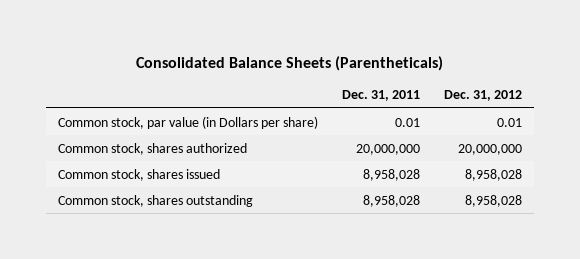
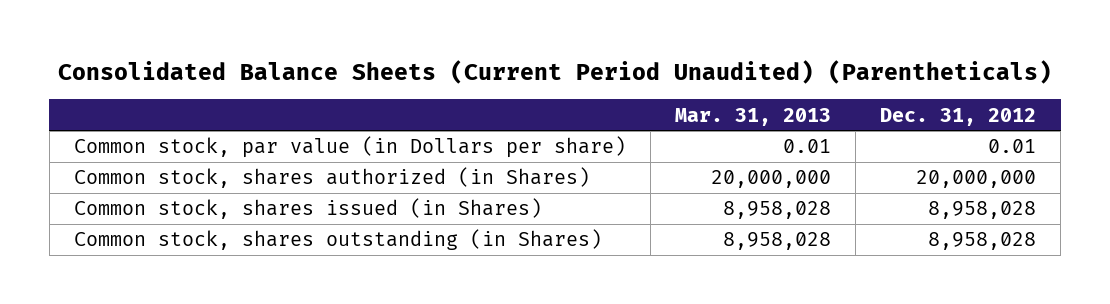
- Consolidated Balance Sheets (Parentheticals)
+ Consolidated Balance Sheets (Current Period Unaudited) (Parentheticals)
- | Dec. 31, 2011 | Dec. 31, 2012
+ | Mar. 31, 2013 | Dec. 31, 2012
- Common stock, shares authorized | 20,000,000 | 20,000,000
- Common stock, shares issued | 8,958,028 | 8,958,028
- Common stock, shares outstanding | 8,958,028 | 8,958,028
+ Common stock, shares authorized (in Shares) | 20,000,000 | 20,000,000
+ Common stock, shares issued (in Shares) | 8,958,028 | 8,958,028
+ Common stock, shares outstanding (in Shares) | 8,958,028 | 8,958,028

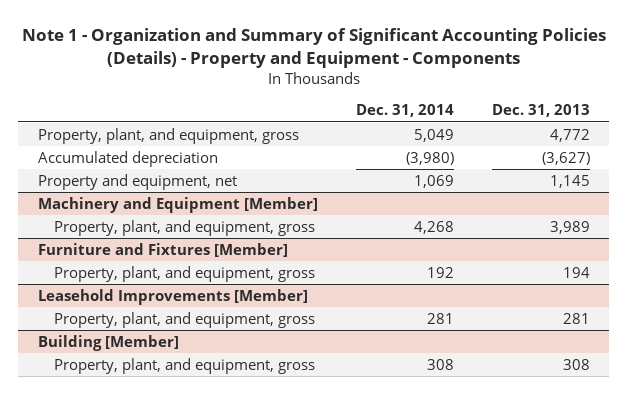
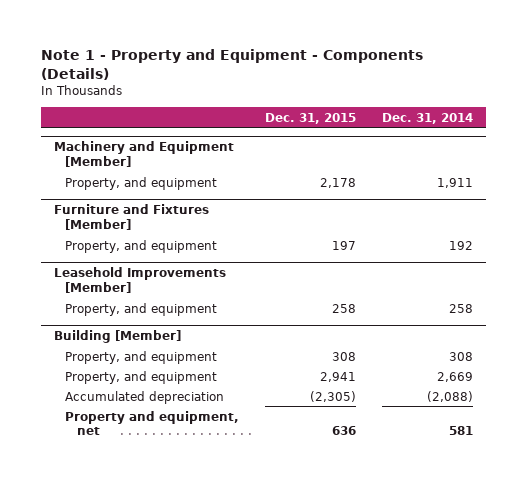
- Note 1 - Organization and Summary of Significant Accounting Policies (Details) - Property and Equipment - Components
+ Note 1 - Property and Equipment - Components (Details)
- | Dec. 31, 2014 | Dec. 31, 2013
+ | Dec. 31, 2015 | Dec. 31, 2014
- Property, plant, and equipment, gross | 5,049 | 4,772
- Accumulated depreciation | (3,980) | (3,627)
- Property and equipment, net | 1,069 | 1,145
@ Machinery and Equipment [Member]
- Property, plant, and equipment, gross | 4,268 | 3,989
+ Property, and equipment | 2,178 | 1,911
@ Furniture and Fixtures [Member]
- Property, plant, and equipment, gross | 192 | 194
+ Property, and equipment | 197 | 192
@ Leasehold Improvements [Member]
- Property, plant, and equipment, gross | 281 | 281
+ Property, and equipment | 258 | 258
@ Building [Member]
- Property, plant, and equipment, gross | 308 | 308
+ Property, and equipment | 308 | 308
+ Property, and equipment | 2,941 | 2,669
+ Accumulated depreciation | (2,305) | (2,088)
+ Property and equipment, net | 636 | 581

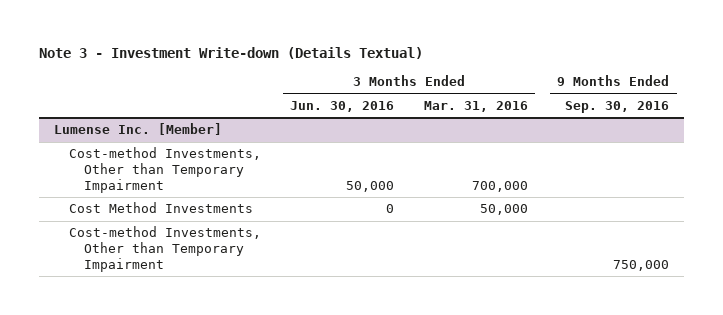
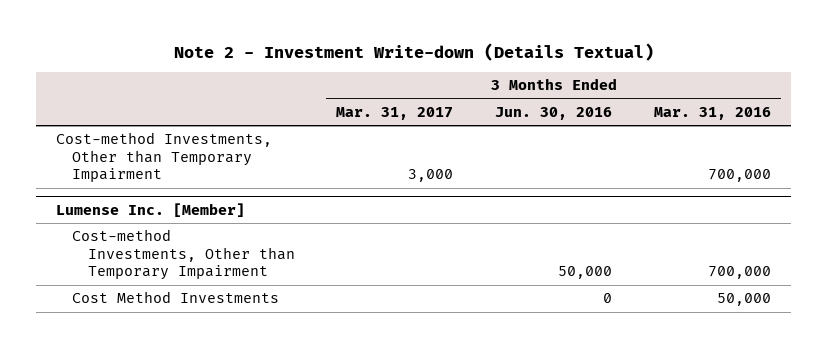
- Note 3 - Investment Write-down (Details Textual)
+ Note 2 - Investment Write-down (Details Textual)
- | 3 Months Ended Jun. 30, 2016 | 3 Months Ended Mar. 31, 2016 | 9 Months Ended Sep. 30, 2016
+ | 3 Months Ended Mar. 31, 2017 | 3 Months Ended Jun. 30, 2016 | 3 Months Ended Mar. 31, 2016
+ Cost-method Investments, Other than Temporary Impairment | 3,000 | | 700,000
@ Lumense Inc. [Member]
- Cost-method Investments, Other than Temporary Impairment | | | 750,000

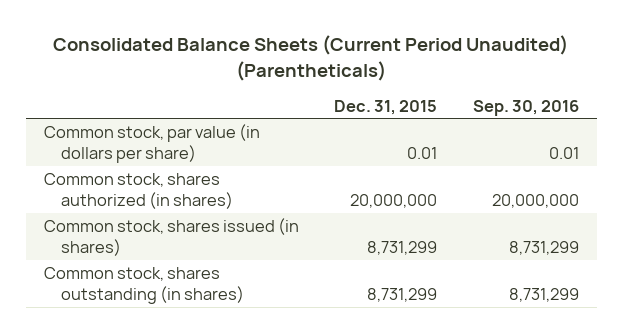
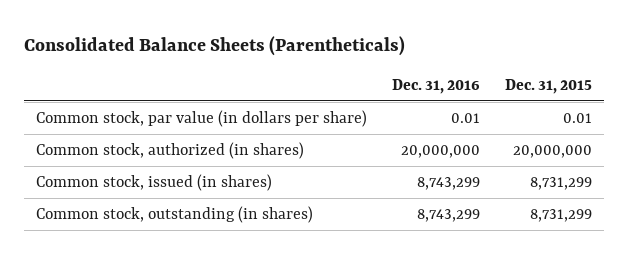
- Consolidated Balance Sheets (Current Period Unaudited) (Parentheticals)
+ Consolidated Balance Sheets (Parentheticals)
- | Dec. 31, 2015 | Sep. 30, 2016
+ | Dec. 31, 2016 | Dec. 31, 2015
- Common stock, shares authorized (in shares) | 20,000,000 | 20,000,000
- Common stock, shares issued (in shares) | 8,731,299 | 8,731,299
- Common stock, shares outstanding (in shares) | 8,731,299 | 8,731,299
+ Common stock, authorized (in shares) | 20,000,000 | 20,000,000
+ Common stock, issued (in shares) | 8,743,299 | 8,731,299
+ Common stock, outstanding (in shares) | 8,743,299 | 8,731,299

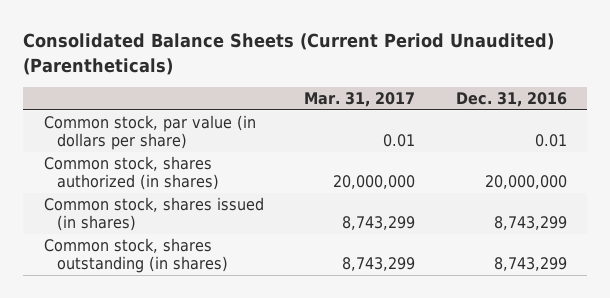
- Consolidated Balance Sheets (Parentheticals)
+ Consolidated Balance Sheets (Current Period Unaudited) (Parentheticals)
- | Dec. 31, 2016 | Dec. 31, 2015
+ | Mar. 31, 2017 | Dec. 31, 2016
- Common stock, authorized (in shares) | 20,000,000 | 20,000,000
- Common stock, issued (in shares) | 8,743,299 | 8,731,299
- Common stock, outstanding (in shares) | 8,743,299 | 8,731,299
+ Common stock, shares authorized (in shares) | 20,000,000 | 20,000,000
+ Common stock, shares issued (in shares) | 8,743,299 | 8,743,299
+ Common stock, shares outstanding (in shares) | 8,743,299 | 8,743,299

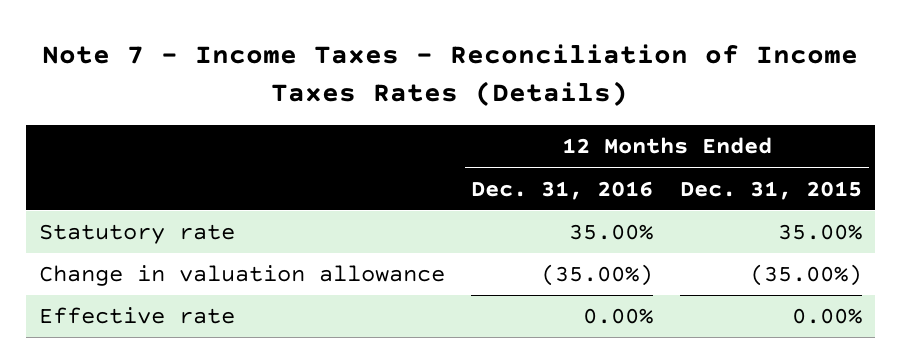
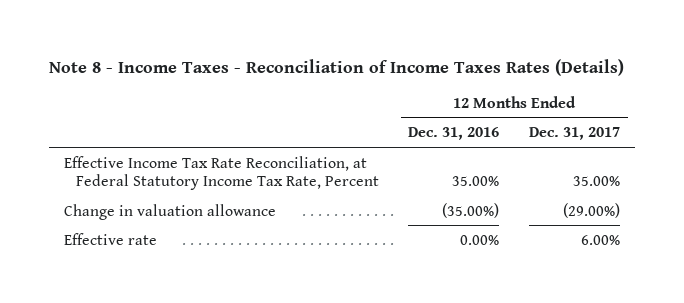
- Note 7 - Income Taxes - Reconciliation of Income Taxes Rates (Details)
+ Note 8 - Income Taxes - Reconciliation of Income Taxes Rates (Details)
- | 12 Months Ended Dec. 31, 2016 | 12 Months Ended Dec. 31, 2015
+ | 12 Months Ended Dec. 31, 2016 | 12 Months Ended Dec. 31, 2017
- Statutory rate | 35.00% | 35.00%
+ Effective Income Tax Rate Reconciliation, at Federal Statutory Income Tax Rate, Percent | 35.00% | 35.00%

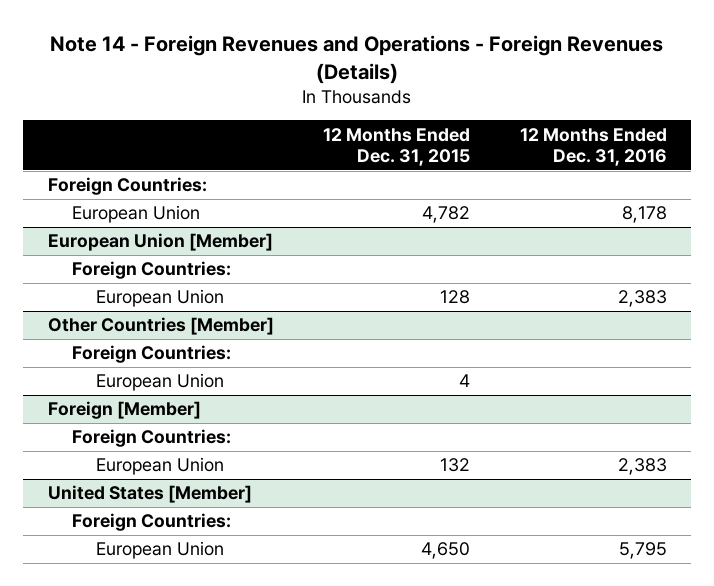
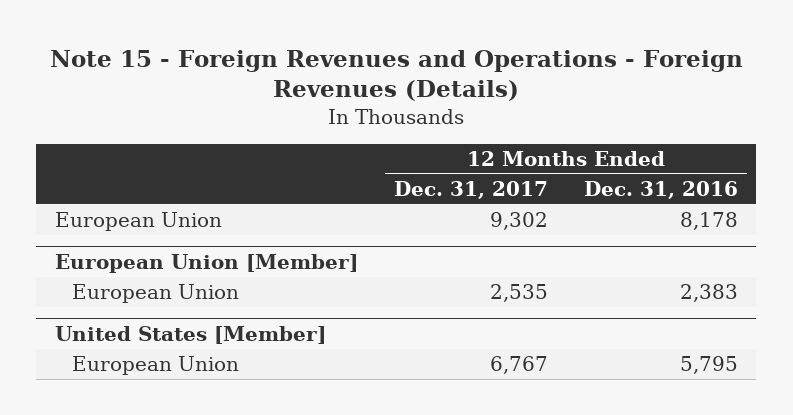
- Note 14 - Foreign Revenues and Operations - Foreign Revenues (Details)
+ Note 15 - Foreign Revenues and Operations - Foreign Revenues (Details)
- | 12 Months Ended Dec. 31, 2015 | 12 Months Ended Dec. 31, 2016
+ | 12 Months Ended Dec. 31, 2017 | 12 Months Ended Dec. 31, 2016
- Foreign Countries:
@ European Union [Member]
- Foreign Countries:
- Other Countries [Member]
- Foreign Countries:
- European Union | 4 |
- Foreign [Member]
- Foreign Countries:
- European Union | 132 | 2,383
@ United States [Member]
- Foreign Countries:

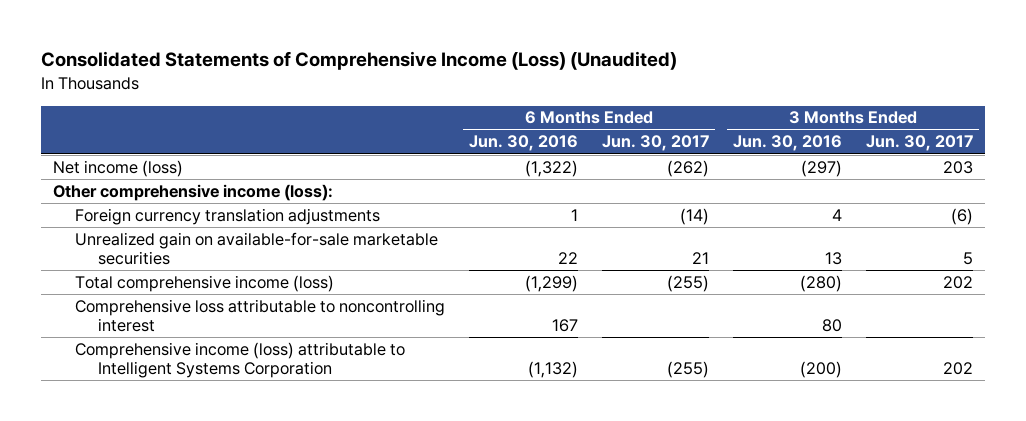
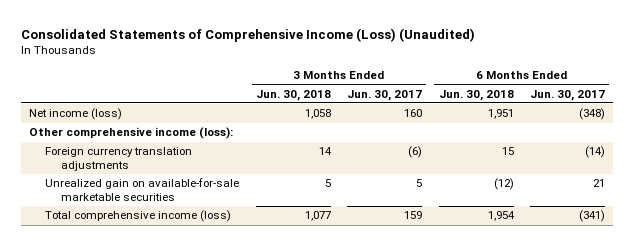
- | 6 Months Ended Jun. 30, 2016 | 6 Months Ended Jun. 30, 2017 | 3 Months Ended Jun. 30, 2016 | 3 Months Ended Jun. 30, 2017
+ | 3 Months Ended Jun. 30, 2018 | 3 Months Ended Jun. 30, 2017 | 6 Months Ended Jun. 30, 2018 | 6 Months Ended Jun. 30, 2017
- Net income (loss) | (1,322) | (262) | (297) | 203
+ Net income (loss) | 1,058 | 160 | 1,951 | (348)
- Total comprehensive income (loss) | (1,299) | (255) | (280) | 202
- Comprehensive loss attributable to noncontrolling interest | 167 | | 80 |
- Comprehensive income (loss) attributable to Intelligent Systems Corporation | (1,132) | (255) | (200) | 202
+ Total comprehensive income (loss) | 1,077 | 159 | 1,954 | (341)

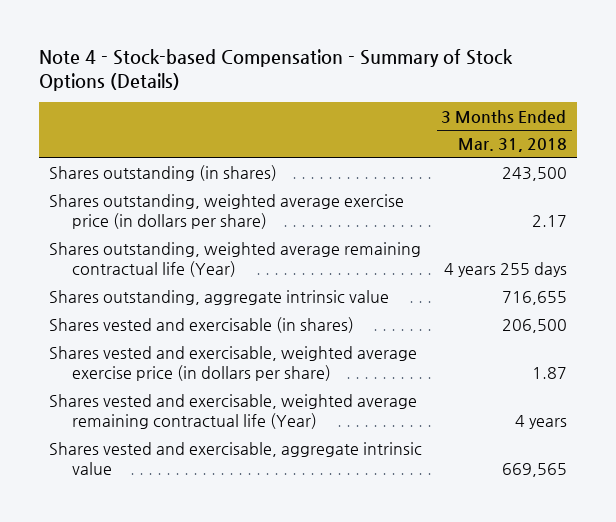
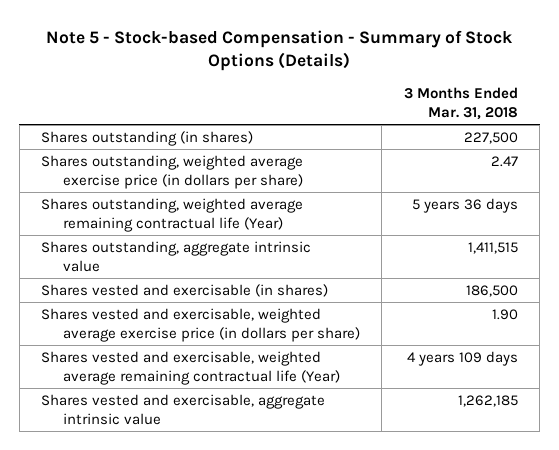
- Note 4 - Stock-based Compensation - Summary of Stock Options (Details)
+ Note 5 - Stock-based Compensation - Summary of Stock Options (Details)
- Shares outstanding (in shares) | 243,500
- Shares outstanding, weighted average exercise price (in dollars per share) | 2.17
- Shares outstanding, weighted average remaining contractual life (Year) | 4 years 255 days
- Shares outstanding, aggregate intrinsic value | 716,655
- Shares vested and exercisable (in shares) | 206,500
- Shares vested and exercisable, weighted average exercise price (in dollars per share) | 1.87
- Shares vested and exercisable, weighted average remaining contractual life (Year) | 4 years
- Shares vested and exercisable, aggregate intrinsic value | 669,565
+ Shares outstanding (in shares) | 227,500
+ Shares outstanding, weighted average exercise price (in dollars per share) | 2.47
+ Shares outstanding, weighted average remaining contractual life (Year) | 5 years 36 days
+ Shares outstanding, aggregate intrinsic value | 1,411,515
+ Shares vested and exercisable (in shares) | 186,500
+ Shares vested and exercisable, weighted average exercise price (in dollars per share) | 1.90
+ Shares vested and exercisable, weighted average remaining contractual life (Year) | 4 years 109 days
+ Shares vested and exercisable, aggregate intrinsic value | 1,262,185

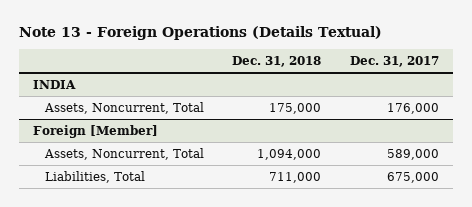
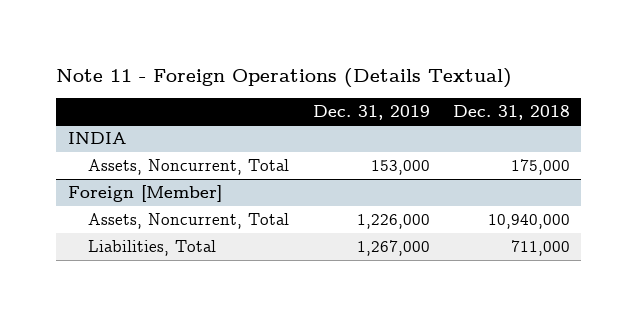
- Note 13 - Foreign Operations (Details Textual)
+ Note 11 - Foreign Operations (Details Textual)
- | Dec. 31, 2018 | Dec. 31, 2017
+ | Dec. 31, 2019 | Dec. 31, 2018
@ Foreign [Member]
- Assets, Noncurrent, Total | 1,094,000 | 589,000
+ Assets, Noncurrent, Total | 1,226,000 | 10,940,000

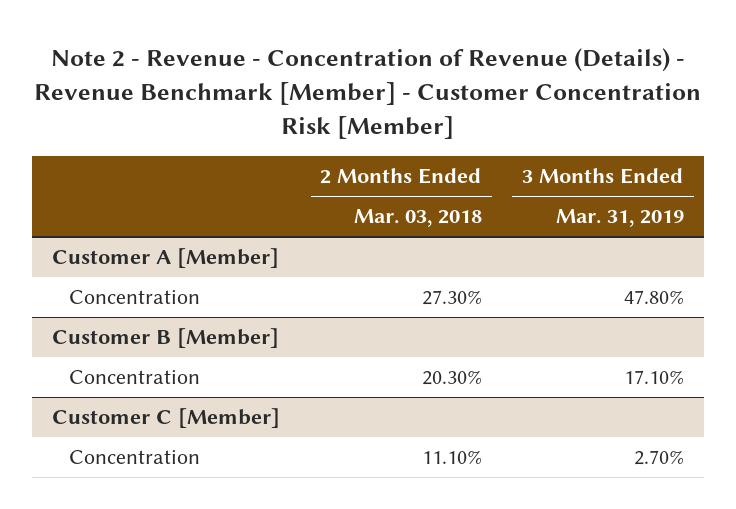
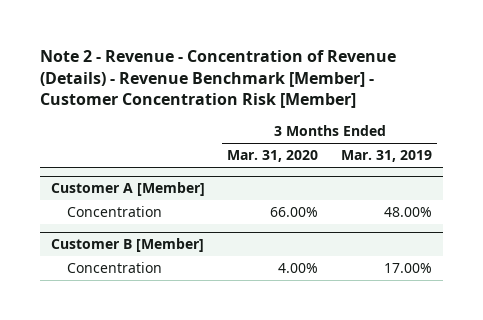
- | 2 Months Ended Mar. 03, 2018 | 3 Months Ended Mar. 31, 2019
+ | 3 Months Ended Mar. 31, 2020 | 3 Months Ended Mar. 31, 2019
@ Customer A [Member]
- Concentration | 27.30% | 47.80%
+ Concentration | 66.00% | 48.00%
@ Customer B [Member]
- Concentration | 20.30% | 17.10%
- Customer C [Member]
- Concentration | 11.10% | 2.70%
@ Customer B [Member]
+ Concentration | 4.00% | 17.00%

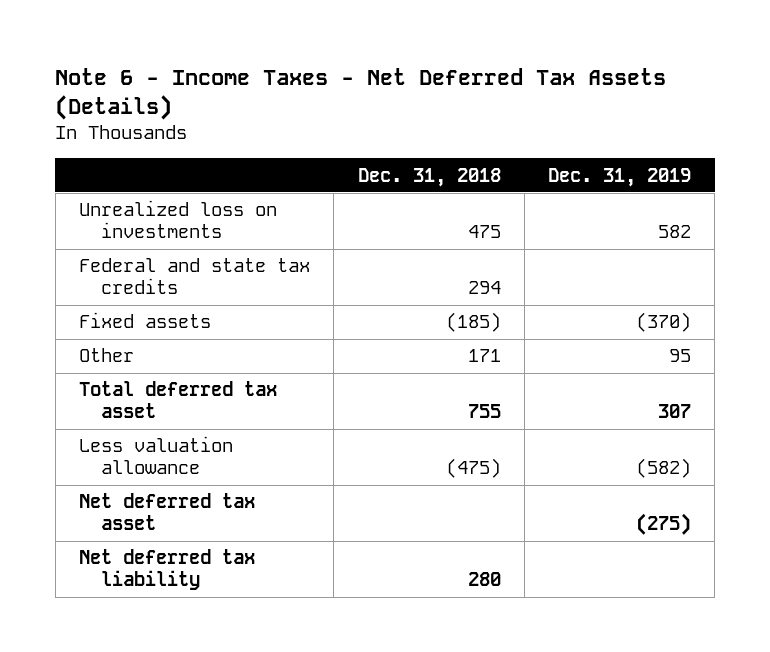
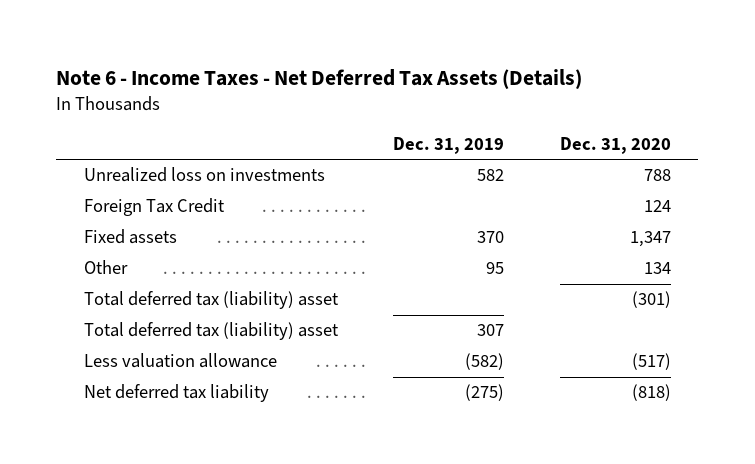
- | Dec. 31, 2018 | Dec. 31, 2019
+ | Dec. 31, 2019 | Dec. 31, 2020
- Federal and state tax credits | 294 |
- Fixed assets | (185) | (370)
+ Foreign Tax Credit | | 124
+ Fixed assets | 370 | 1,347
- Total deferred tax asset | 755 | 307
+ Total deferred tax (liability) asset | | (301)
+ Total deferred tax (liability) asset | 307 |
- Net deferred tax asset | | (275)
- Net deferred tax liability | 280 |
+ Net deferred tax liability | (275) | (818)

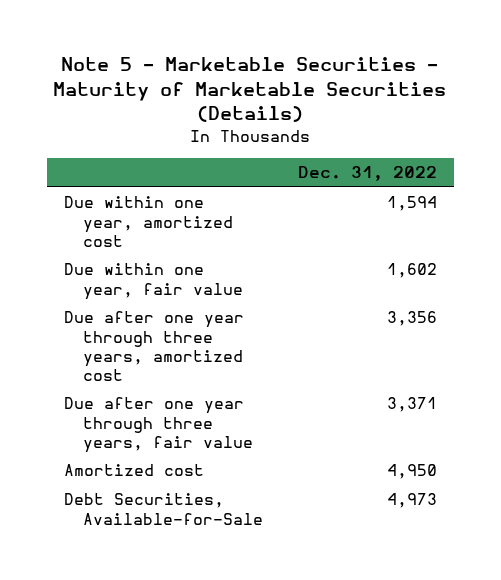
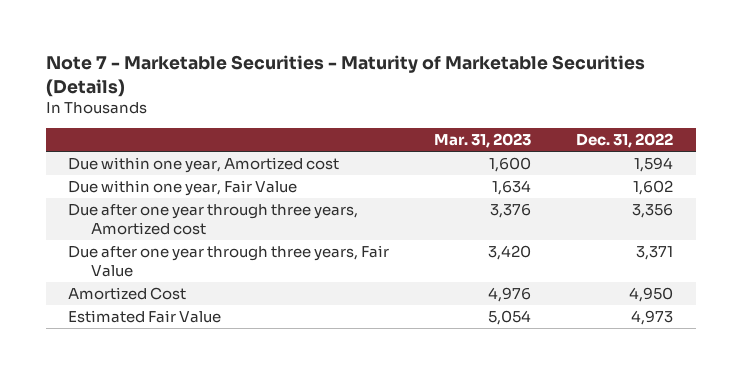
- Note 5 - Marketable Securities - Maturity of Marketable Securities (Details)
+ Note 7 - Marketable Securities - Maturity of Marketable Securities (Details)
- | Dec. 31, 2022
+ | Mar. 31, 2023 | Dec. 31, 2022
- Due within one year, amortized cost | 1,594
- Due within one year, fair value | 1,602
- Due after one year through three years, amortized cost | 3,356
- Due after one year through three years, fair value | 3,371
- Amortized cost | 4,950
- Debt Securities, Available-for-Sale | 4,973
+ Due within one year, Amortized cost | 1,600 | 1,594
+ Due within one year, Fair Value | 1,634 | 1,602
+ Due after one year through three years, Amortized cost | 3,376 | 3,356
+ Due after one year through three years, Fair Value | 3,420 | 3,371
+ Amortized Cost | 4,976 | 4,950
+ Estimated Fair Value | 5,054 | 4,973

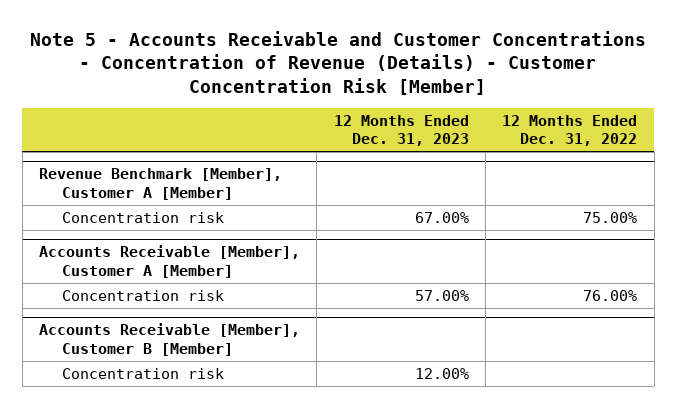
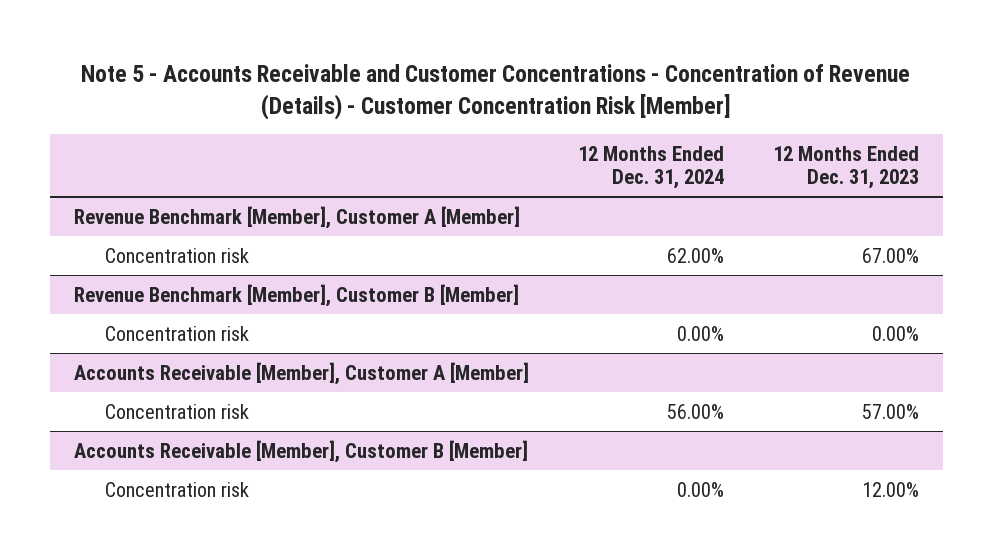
- | 12 Months Ended Dec. 31, 2023 | 12 Months Ended Dec. 31, 2022
+ | 12 Months Ended Dec. 31, 2024 | 12 Months Ended Dec. 31, 2023
+ Revenue Benchmark [Member], Customer B [Member]
+ Concentration risk | 0.00% | 0.00%

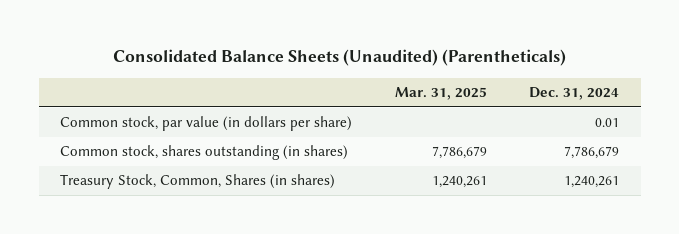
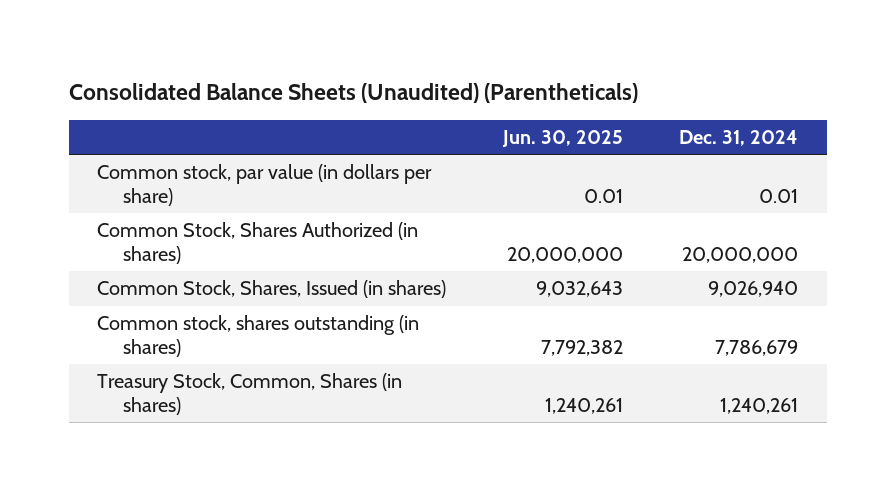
- | Mar. 31, 2025 | Dec. 31, 2024
+ | Jun. 30, 2025 | Dec. 31, 2024
+ Common Stock, Shares Authorized (in shares) | 20,000,000 | 20,000,000
+ Common Stock, Shares, Issued (in shares) | 9,032,643 | 9,026,940

